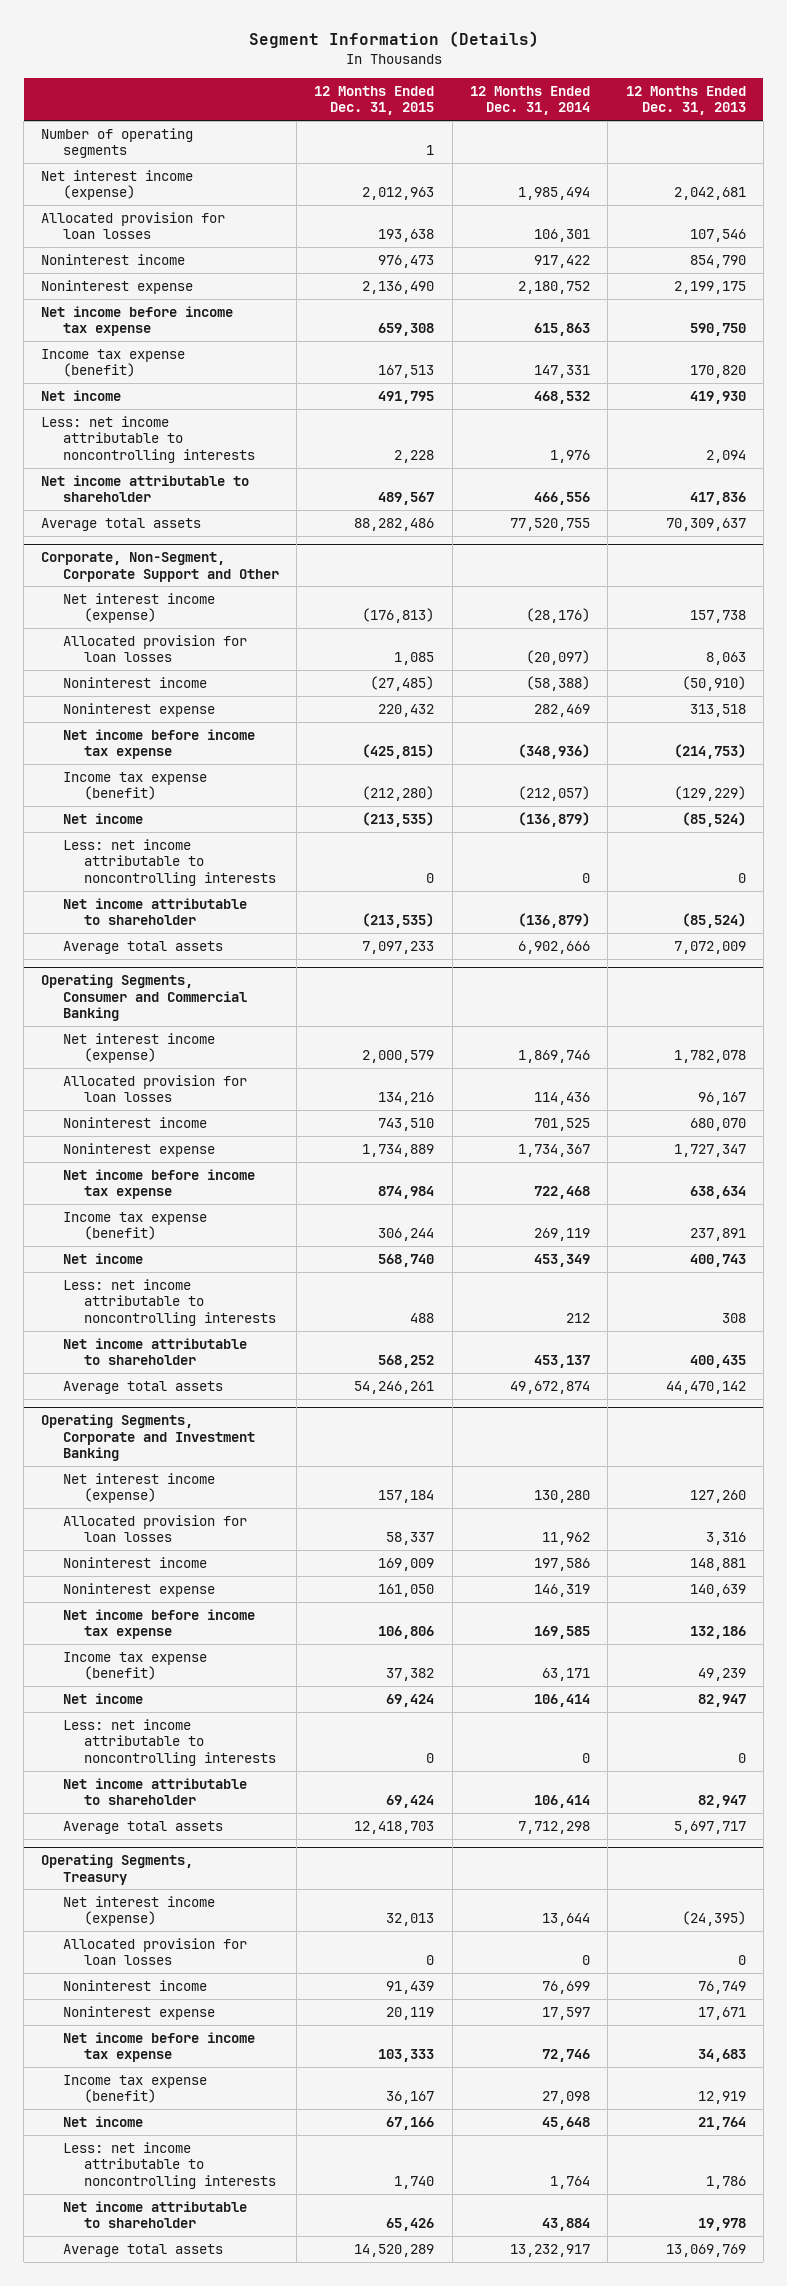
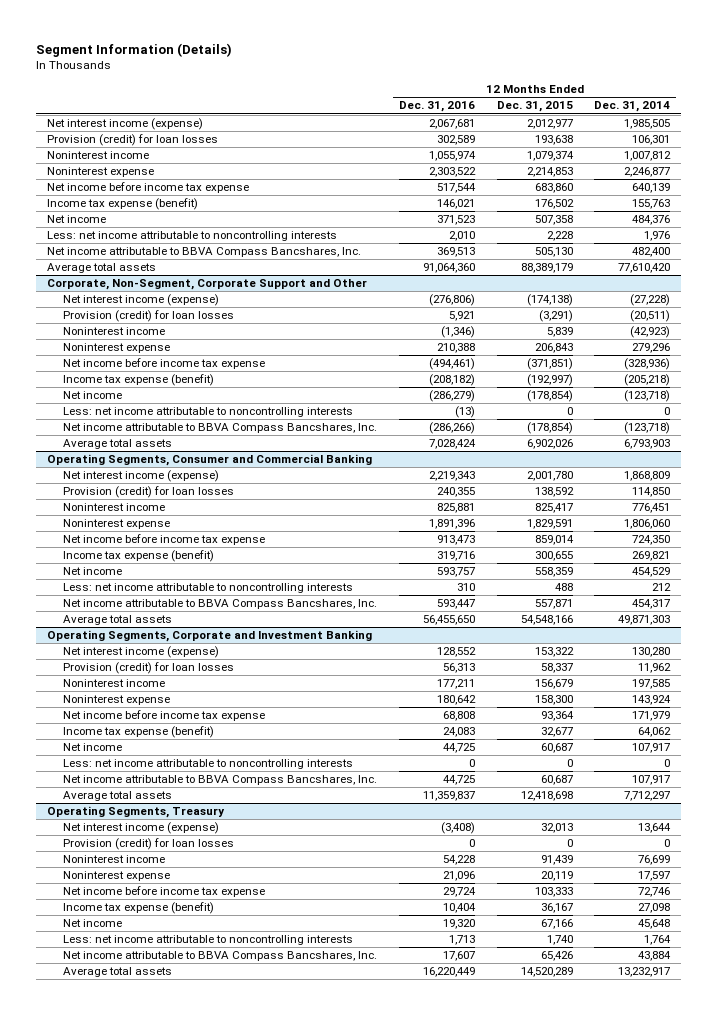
- | 12 Months Ended Dec. 31, 2015 | 12 Months Ended Dec. 31, 2014 | 12 Months Ended Dec. 31, 2013
+ | 12 Months Ended Dec. 31, 2016 | 12 Months Ended Dec. 31, 2015 | 12 Months Ended Dec. 31, 2014
- Number of operating segments | 1 | |
- Net interest income (expense) | 2,012,963 | 1,985,494 | 2,042,681
- Allocated provision for loan losses | 193,638 | 106,301 | 107,546
- Noninterest income | 976,473 | 917,422 | 854,790
- Noninterest expense | 2,136,490 | 2,180,752 | 2,199,175
- Net income before income tax expense | 659,308 | 615,863 | 590,750
- Income tax expense (benefit) | 167,513 | 147,331 | 170,820
- Net income | 491,795 | 468,532 | 419,930
+ Net interest income (expense) | 2,067,681 | 2,012,977 | 1,985,505
+ Provision (credit) for loan losses | 302,589 | 193,638 | 106,301
+ Noninterest income | 1,055,974 | 1,079,374 | 1,007,812
+ Noninterest expense | 2,303,522 | 2,214,853 | 2,246,877
+ Net income before income tax expense | 517,544 | 683,860 | 640,139
+ Income tax expense (benefit) | 146,021 | 176,502 | 155,763
+ Net income | 371,523 | 507,358 | 484,376
- Net income attributable to shareholder | 489,567 | 466,556 | 417,836
- Average total assets | 88,282,486 | 77,520,755 | 70,309,637
+ Net income attributable to BBVA Compass Bancshares, Inc. | 369,513 | 505,130 | 482,400
+ Average total assets | 91,064,360 | 88,389,179 | 77,610,420
@ Corporate, Non-Segment, Corporate Support and Other
- Net interest income (expense) | (176,813) | (28,176) | 157,738
- Allocated provision for loan losses | 1,085 | (20,097) | 8,063
- Noninterest income | (27,485) | (58,388) | (50,910)
- Noninterest expense | 220,432 | 282,469 | 313,518
- Net income before income tax expense | (425,815) | (348,936) | (214,753)
- Income tax expense (benefit) | (212,280) | (212,057) | (129,229)
- Net income | (213,535) | (136,879) | (85,524)
+ Net interest income (expense) | (276,806) | (174,138) | (27,228)
+ Provision (credit) for loan losses | 5,921 | (3,291) | (20,511)
+ Noninterest income | (1,346) | 5,839 | (42,923)
+ Noninterest expense | 210,388 | 206,843 | 279,296
+ Net income before income tax expense | (494,461) | (371,851) | (328,936)
+ Income tax expense (benefit) | (208,182) | (192,997) | (205,218)
+ Net income | (286,279) | (178,854) | (123,718)
- Net income attributable to shareholder | (213,535) | (136,879) | (85,524)
- Average total assets | 7,097,233 | 6,902,666 | 7,072,009
+ Net income attributable to BBVA Compass Bancshares, Inc. | (286,266) | (178,854) | (123,718)
+ Average total assets | 7,028,424 | 6,902,026 | 6,793,903
@ Operating Segments, Consumer and Commercial Banking
- Net interest income (expense) | 2,000,579 | 1,869,746 | 1,782,078
- Allocated provision for loan losses | 134,216 | 114,436 | 96,167
- Noninterest income | 743,510 | 701,525 | 680,070
- Noninterest expense | 1,734,889 | 1,734,367 | 1,727,347
- Net income before income tax expense | 874,984 | 722,468 | 638,634
- Income tax expense (benefit) | 306,244 | 269,119 | 237,891
- Net income | 568,740 | 453,349 | 400,743
+ Net interest income (expense) | 2,219,343 | 2,001,780 | 1,868,809
+ Provision (credit) for loan losses | 240,355 | 138,592 | 114,850
+ Noninterest income | 825,881 | 825,417 | 776,451
+ Noninterest expense | 1,891,396 | 1,829,591 | 1,806,060
+ Net income before income tax expense | 913,473 | 859,014 | 724,350
+ Income tax expense (benefit) | 319,716 | 300,655 | 269,821
+ Net income | 593,757 | 558,359 | 454,529
- Net income attributable to shareholder | 568,252 | 453,137 | 400,435
- Average total assets | 54,246,261 | 49,672,874 | 44,470,142
+ Net income attributable to BBVA Compass Bancshares, Inc. | 593,447 | 557,871 | 454,317
+ Average total assets | 56,455,650 | 54,548,166 | 49,871,303
@ Operating Segments, Corporate and Investment Banking
- Net interest income (expense) | 157,184 | 130,280 | 127,260
- Allocated provision for loan losses | 58,337 | 11,962 | 3,316
- Noninterest income | 169,009 | 197,586 | 148,881
- Noninterest expense | 161,050 | 146,319 | 140,639
- Net income before income tax expense | 106,806 | 169,585 | 132,186
- Income tax expense (benefit) | 37,382 | 63,171 | 49,239
- Net income | 69,424 | 106,414 | 82,947
+ Net interest income (expense) | 128,552 | 153,322 | 130,280
+ Provision (credit) for loan losses | 56,313 | 58,337 | 11,962
+ Noninterest income | 177,211 | 156,679 | 197,585
+ Noninterest expense | 180,642 | 158,300 | 143,924
+ Net income before income tax expense | 68,808 | 93,364 | 171,979
+ Income tax expense (benefit) | 24,083 | 32,677 | 64,062
+ Net income | 44,725 | 60,687 | 107,917
- Net income attributable to shareholder | 69,424 | 106,414 | 82,947
- Average total assets | 12,418,703 | 7,712,298 | 5,697,717
+ Net income attributable to BBVA Compass Bancshares, Inc. | 44,725 | 60,687 | 107,917
+ Average total assets | 11,359,837 | 12,418,698 | 7,712,297
@ Operating Segments, Treasury
- Allocated provision for loan losses | 0 | 0 | 0
+ Provision (credit) for loan losses | 0 | 0 | 0
- Net income attributable to shareholder | 65,426 | 43,884 | 19,978
+ Net income attributable to BBVA Compass Bancshares, Inc. | 17,607 | 65,426 | 43,884

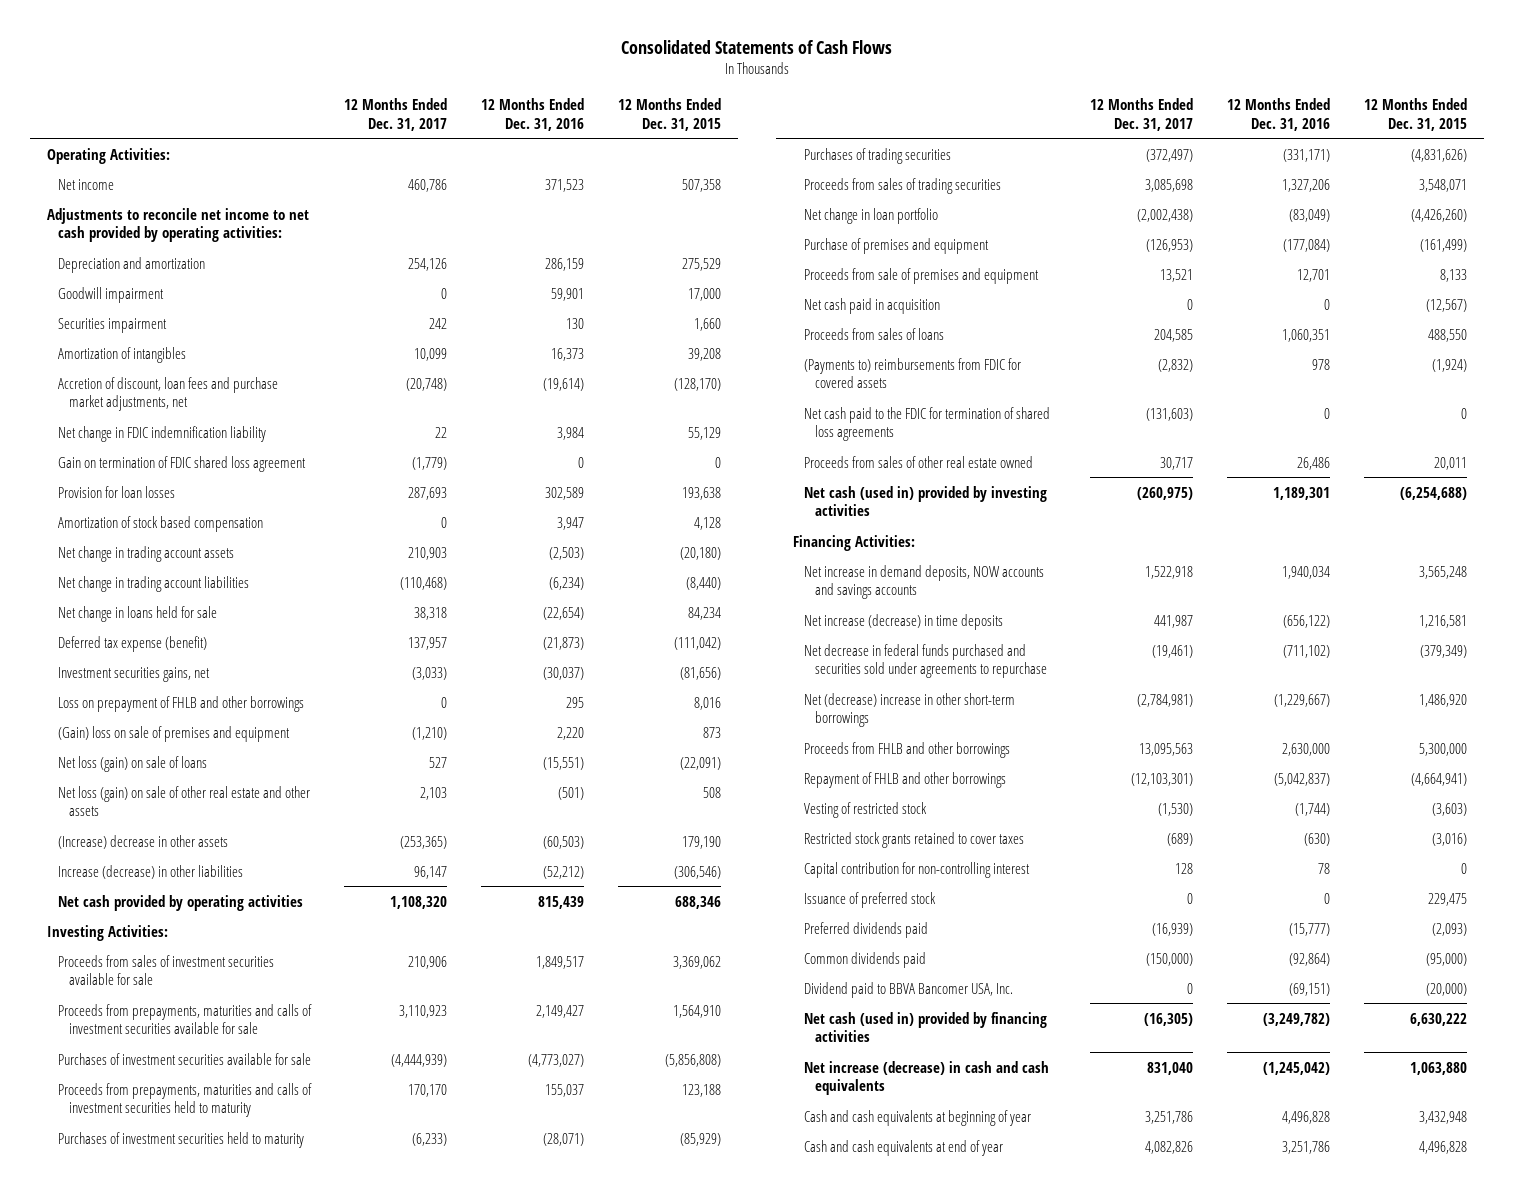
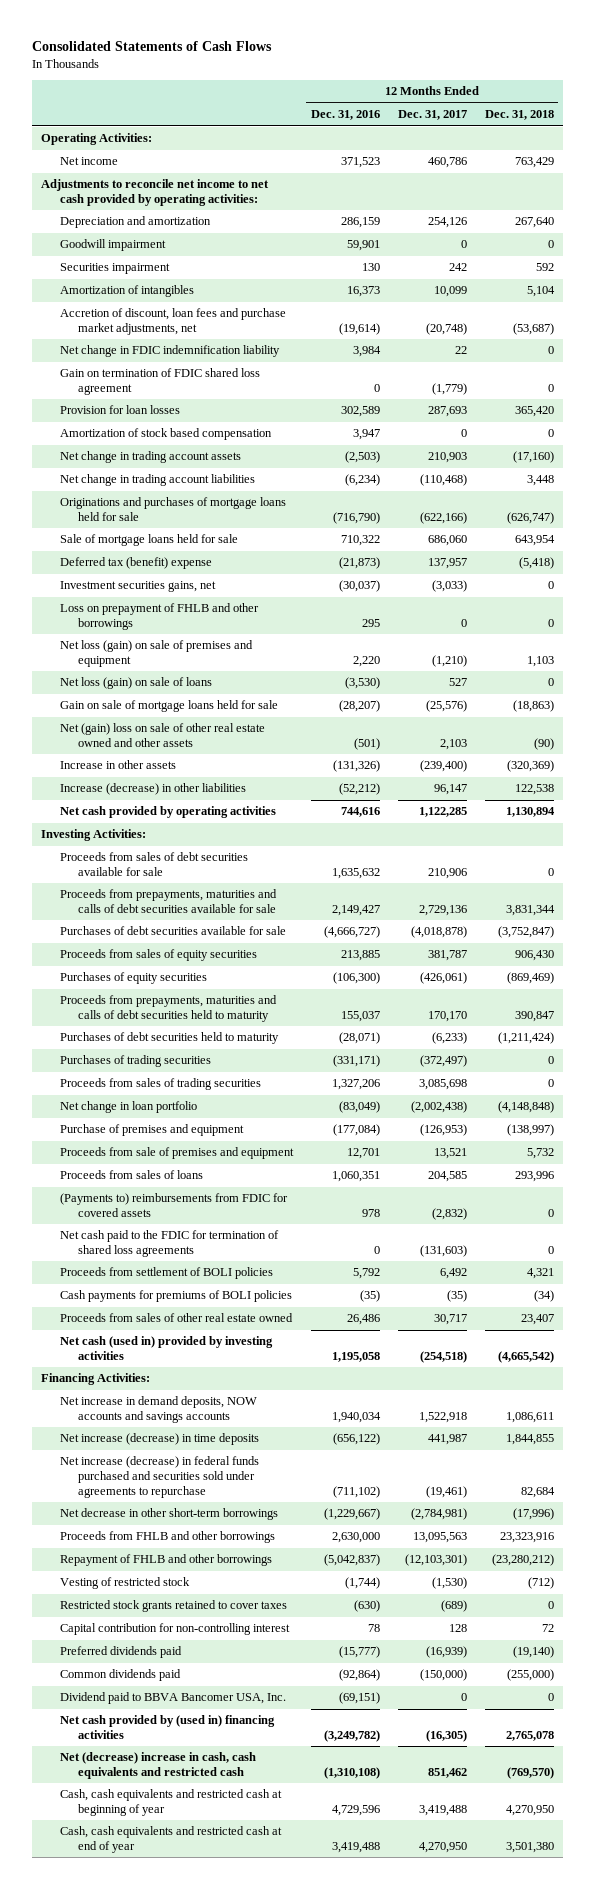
- | 12 Months Ended Dec. 31, 2017 | 12 Months Ended Dec. 31, 2016 | 12 Months Ended Dec. 31, 2015
+ | 12 Months Ended Dec. 31, 2016 | 12 Months Ended Dec. 31, 2017 | 12 Months Ended Dec. 31, 2018
- Net change in loans held for sale | 38,318 | (22,654) | 84,234
- Deferred tax expense (benefit) | 137,957 | (21,873) | (111,042)
+ Originations and purchases of mortgage loans held for sale | (716,790) | (622,166) | (626,747)
+ Sale of mortgage loans held for sale | 710,322 | 686,060 | 643,954
+ Deferred tax (benefit) expense | (21,873) | 137,957 | (5,418)
- (Gain) loss on sale of premises and equipment | (1,210) | 2,220 | 873
- Net loss (gain) on sale of loans | 527 | (15,551) | (22,091)
- Net loss (gain) on sale of other real estate and other assets | 2,103 | (501) | 508
- (Increase) decrease in other assets | (253,365) | (60,503) | 179,190
+ Net loss (gain) on sale of premises and equipment | 2,220 | (1,210) | 1,103
+ Net loss (gain) on sale of loans | (3,530) | 527 | 0
+ Gain on sale of mortgage loans held for sale | (28,207) | (25,576) | (18,863)
+ Net (gain) loss on sale of other real estate owned and other assets | (501) | 2,103 | (90)
+ Increase in other assets | (131,326) | (239,400) | (320,369)
- Net cash provided by operating activities | 1,108,320 | 815,439 | 688,346
+ Net cash provided by operating activities | 744,616 | 1,122,285 | 1,130,894
- Proceeds from sales of investment securities available for sale | 210,906 | 1,849,517 | 3,369,062
- Proceeds from prepayments, maturities and calls of investment securities available for sale | 3,110,923 | 2,149,427 | 1,564,910
- Purchases of investment securities available for sale | (4,444,939) | (4,773,027) | (5,856,808)
- Proceeds from prepayments, maturities and calls of investment securities held to maturity | 170,170 | 155,037 | 123,188
- Purchases of investment securities held to maturity | (6,233) | (28,071) | (85,929)
+ Proceeds from sales of debt securities available for sale | 1,635,632 | 210,906 | 0
+ Proceeds from prepayments, maturities and calls of debt securities available for sale | 2,149,427 | 2,729,136 | 3,831,344
+ Purchases of debt securities available for sale | (4,666,727) | (4,018,878) | (3,752,847)
+ Proceeds from sales of equity securities | 213,885 | 381,787 | 906,430
+ Purchases of equity securities | (106,300) | (426,061) | (869,469)
+ Proceeds from prepayments, maturities and calls of debt securities held to maturity | 155,037 | 170,170 | 390,847
+ Purchases of debt securities held to maturity | (28,071) | (6,233) | (1,211,424)
- Net cash paid in acquisition | 0 | 0 | (12,567)
+ Proceeds from settlement of BOLI policies | 5,792 | 6,492 | 4,321
+ Cash payments for premiums of BOLI policies | (35) | (35) | (34)
- Net cash (used in) provided by investing activities | (260,975) | 1,189,301 | (6,254,688)
+ Net cash (used in) provided by investing activities | 1,195,058 | (254,518) | (4,665,542)
- Net decrease in federal funds purchased and securities sold under agreements to repurchase | (19,461) | (711,102) | (379,349)
- Net (decrease) increase in other short-term borrowings | (2,784,981) | (1,229,667) | 1,486,920
+ Net increase (decrease) in federal funds purchased and securities sold under agreements to repurchase | (711,102) | (19,461) | 82,684
+ Net decrease in other short-term borrowings | (1,229,667) | (2,784,981) | (17,996)
- Issuance of preferred stock | 0 | 0 | 229,475
- Net cash (used in) provided by financing activities | (16,305) | (3,249,782) | 6,630,222
- Net increase (decrease) in cash and cash equivalents | 831,040 | (1,245,042) | 1,063,880
- Cash and cash equivalents at beginning of year | 3,251,786 | 4,496,828 | 3,432,948
- Cash and cash equivalents at end of year | 4,082,826 | 3,251,786 | 4,496,828
+ Net cash provided by (used in) financing activities | (3,249,782) | (16,305) | 2,765,078
+ Net (decrease) increase in cash, cash equivalents and restricted cash | (1,310,108) | 851,462 | (769,570)
+ Cash, cash equivalents and restricted cash at beginning of year | 4,729,596 | 3,419,488 | 4,270,950
+ Cash, cash equivalents and restricted cash at end of year | 3,419,488 | 4,270,950 | 3,501,380

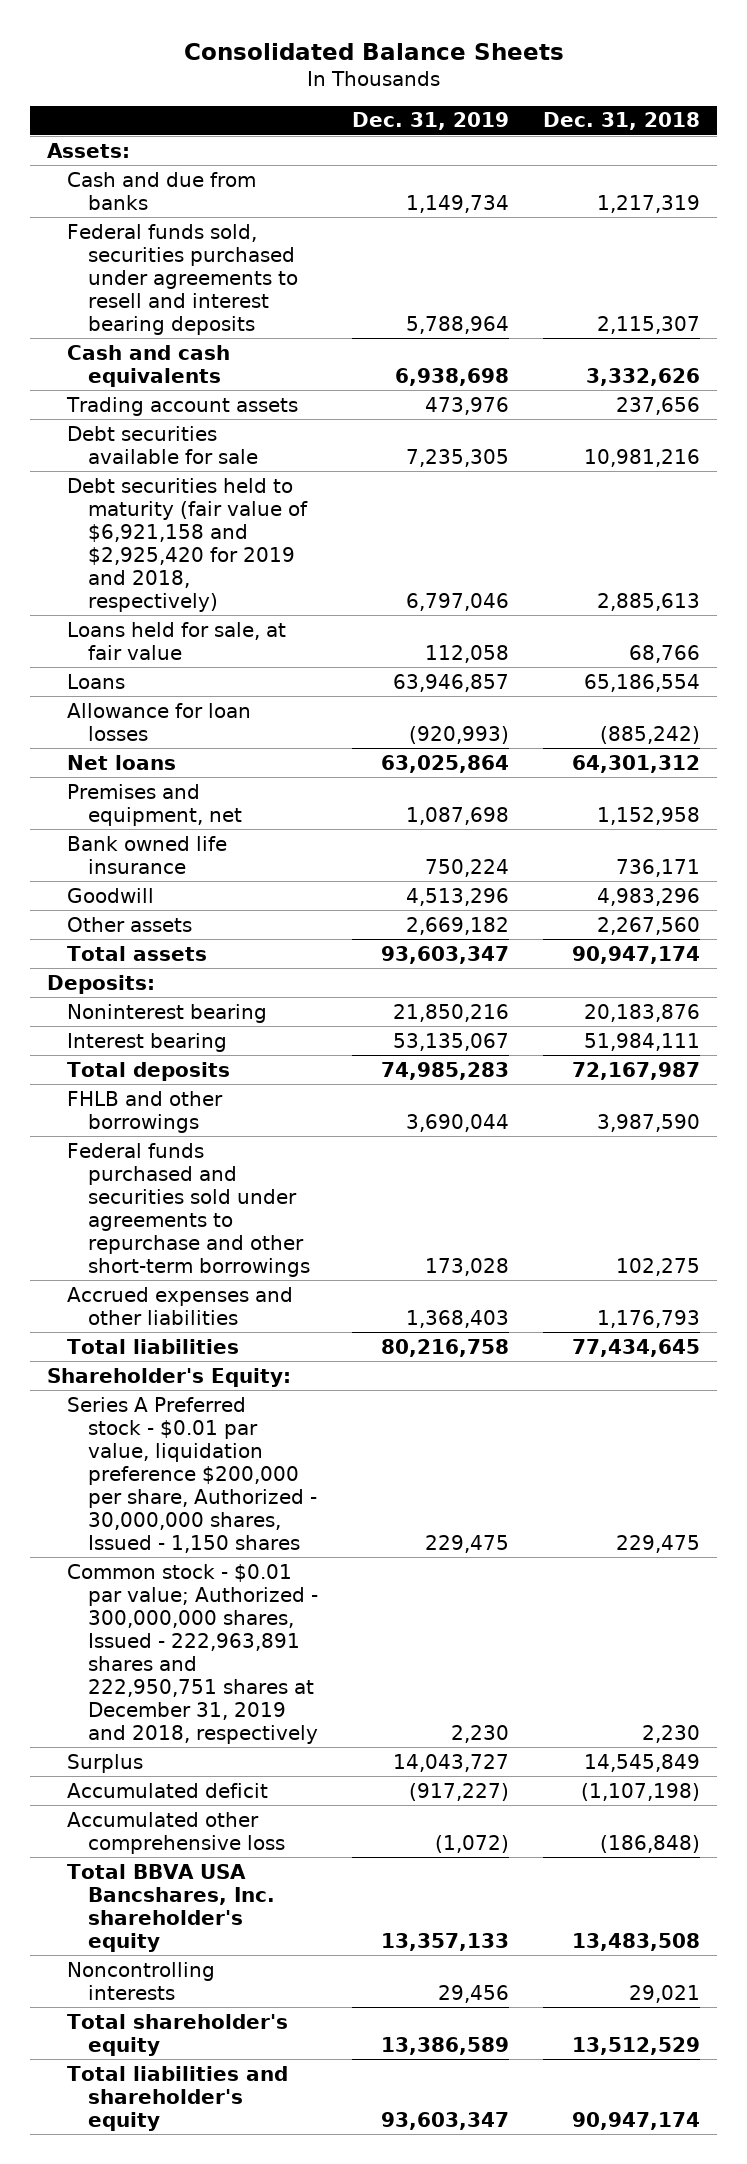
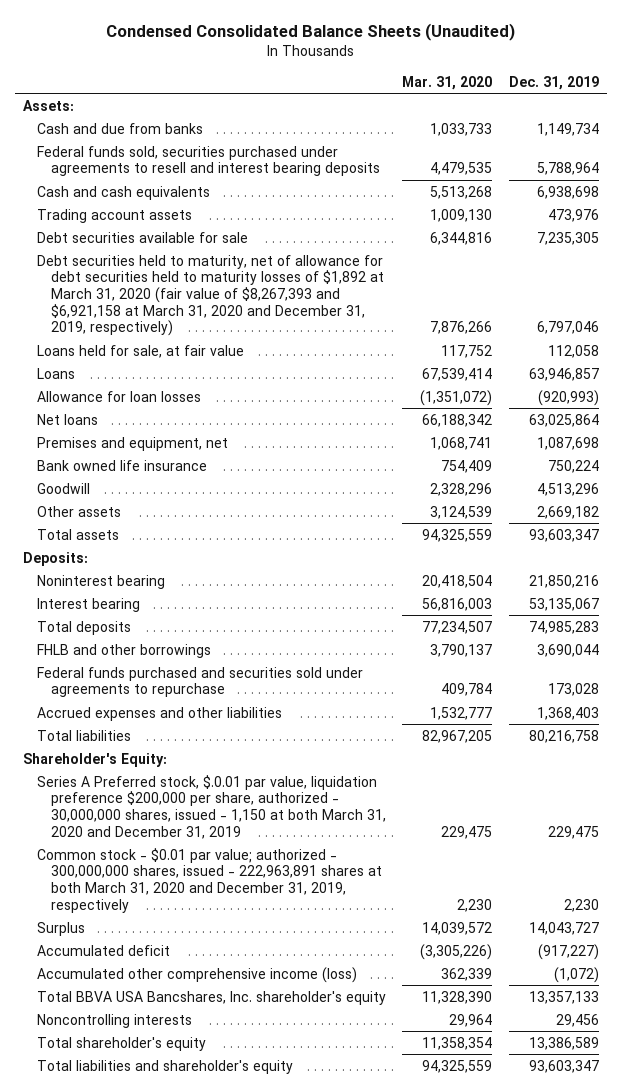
- Consolidated Balance Sheets
+ Condensed Consolidated Balance Sheets (Unaudited)
- | Dec. 31, 2019 | Dec. 31, 2018
+ | Mar. 31, 2020 | Dec. 31, 2019
- Debt securities held to maturity (fair value of $6,921,158 and $2,925,420 for 2019 and 2018, respectively) | 6,797,046 | 2,885,613
+ Debt securities held to maturity, net of allowance for debt securities held to maturity losses of $1,892 at March 31, 2020 (fair value of $8,267,393 and $6,921,158 at March 31, 2020 and December 31, 2019, respectively) | 7,876,266 | 6,797,046
- Federal funds purchased and securities sold under agreements to repurchase and other short-term borrowings | 173,028 | 102,275
+ Federal funds purchased and securities sold under agreements to repurchase | 409,784 | 173,028
- Series A Preferred stock - $0.01 par value, liquidation preference $200,000 per share, Authorized - 30,000,000 shares, Issued - 1,150 shares | 229,475 | 229,475
- Common stock - $0.01 par value; Authorized - 300,000,000 shares, Issued - 222,963,891 shares and 222,950,751 shares at December 31, 2019 and 2018, respectively | 2,230 | 2,230
+ Series A Preferred stock, $.0.01 par value, liquidation preference $200,000 per share, authorized - 30,000,000 shares, issued - 1,150 at both March 31, 2020 and December 31, 2019 | 229,475 | 229,475
+ Common stock - $0.01 par value; authorized - 300,000,000 shares, issued - 222,963,891 shares at both March 31, 2020 and December 31, 2019, respectively | 2,230 | 2,230
- Accumulated other comprehensive loss | (1,072) | (186,848)
+ Accumulated other comprehensive income (loss) | 362,339 | (1,072)

